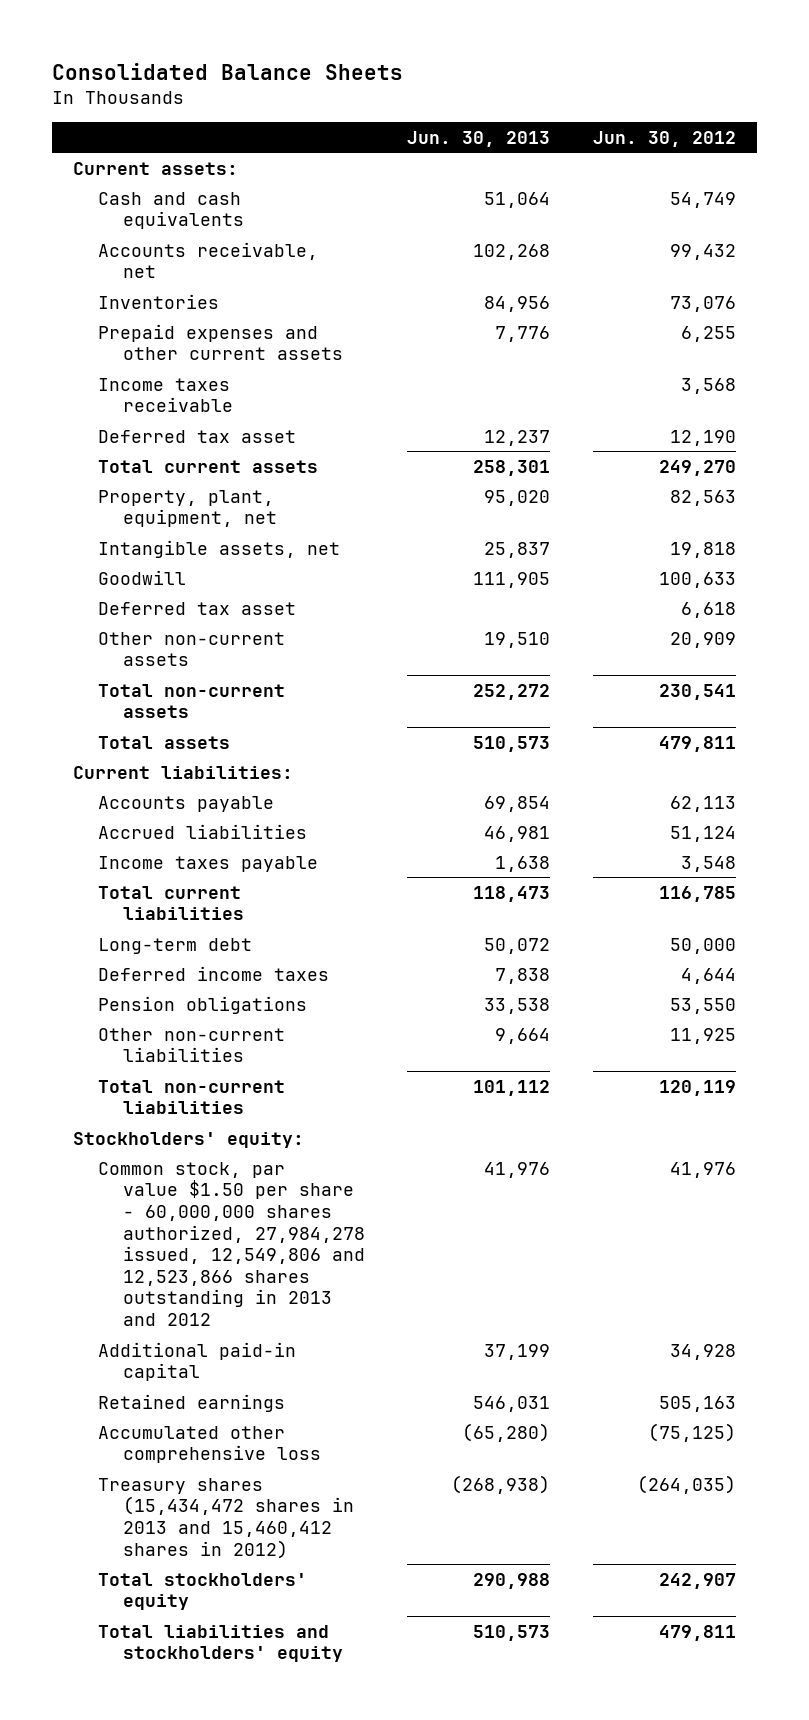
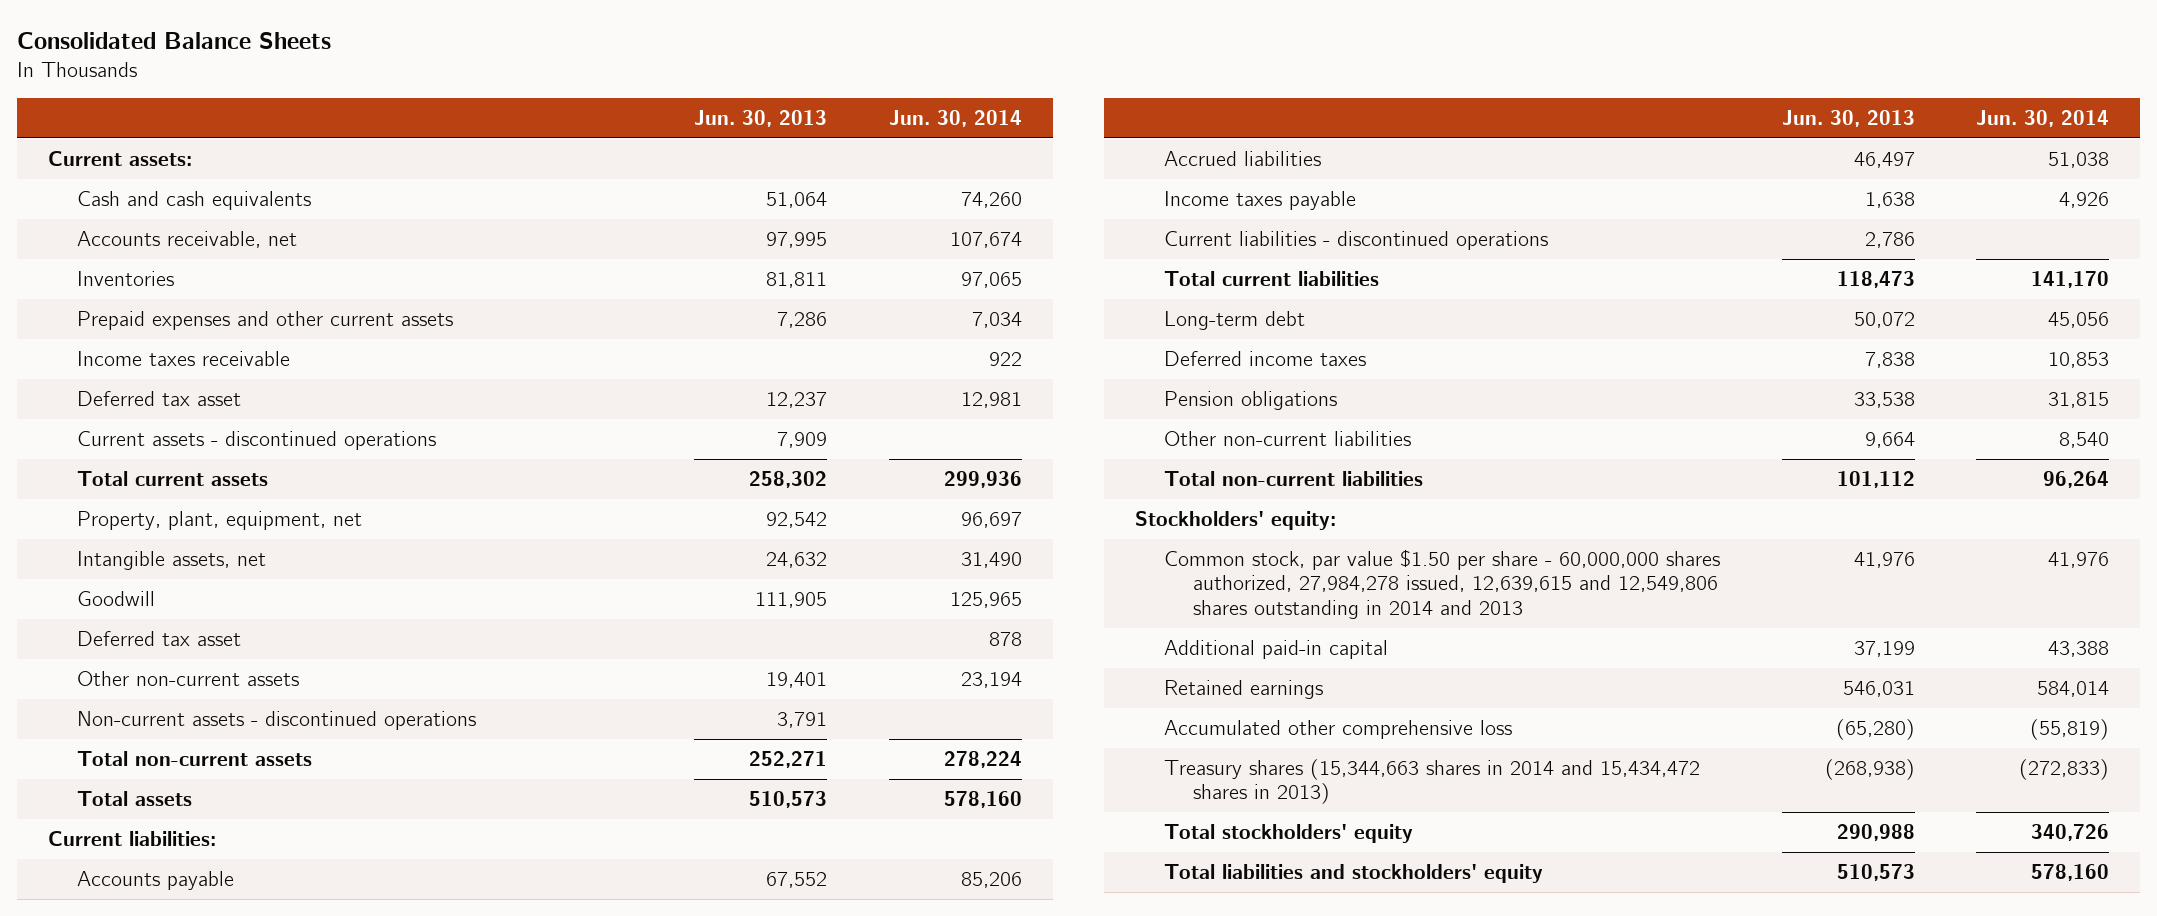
- | Jun. 30, 2013 | Jun. 30, 2012
+ | Jun. 30, 2013 | Jun. 30, 2014
- Accounts receivable, net | 102,268 | 99,432
- Inventories | 84,956 | 73,076
- Prepaid expenses and other current assets | 7,776 | 6,255
+ Accounts receivable, net | 97,995 | 107,674
+ Inventories | 81,811 | 97,065
+ Prepaid expenses and other current assets | 7,286 | 7,034
- Total current assets | 258,301 | 249,270
- Property, plant, equipment, net | 95,020 | 82,563
- Intangible assets, net | 25,837 | 19,818
+ Current assets - discontinued operations | 7,909 |
+ Total current assets | 258,302 | 299,936
+ Property, plant, equipment, net | 92,542 | 96,697
+ Intangible assets, net | 24,632 | 31,490
- Other non-current assets | 19,510 | 20,909
- Total non-current assets | 252,272 | 230,541
+ Other non-current assets | 19,401 | 23,194
+ Non-current assets - discontinued operations | 3,791 |
+ Total non-current assets | 252,271 | 278,224
- Accounts payable | 69,854 | 62,113
- Accrued liabilities | 46,981 | 51,124
+ Accounts payable | 67,552 | 85,206
+ Accrued liabilities | 46,497 | 51,038
+ Current liabilities - discontinued operations | 2,786 |
- Common stock, par value $1.50 per share - 60,000,000 shares authorized, 27,984,278 issued, 12,549,806 and 12,523,866 shares outstanding in 2013 and 2012 | 41,976 | 41,976
+ Common stock, par value $1.50 per share - 60,000,000 shares authorized, 27,984,278 issued, 12,639,615 and 12,549,806 shares outstanding in 2014 and 2013 | 41,976 | 41,976
- Treasury shares (15,434,472 shares in 2013 and 15,460,412 shares in 2012) | (268,938) | (264,035)
+ Treasury shares (15,344,663 shares in 2014 and 15,434,472 shares in 2013) | (268,938) | (272,833)

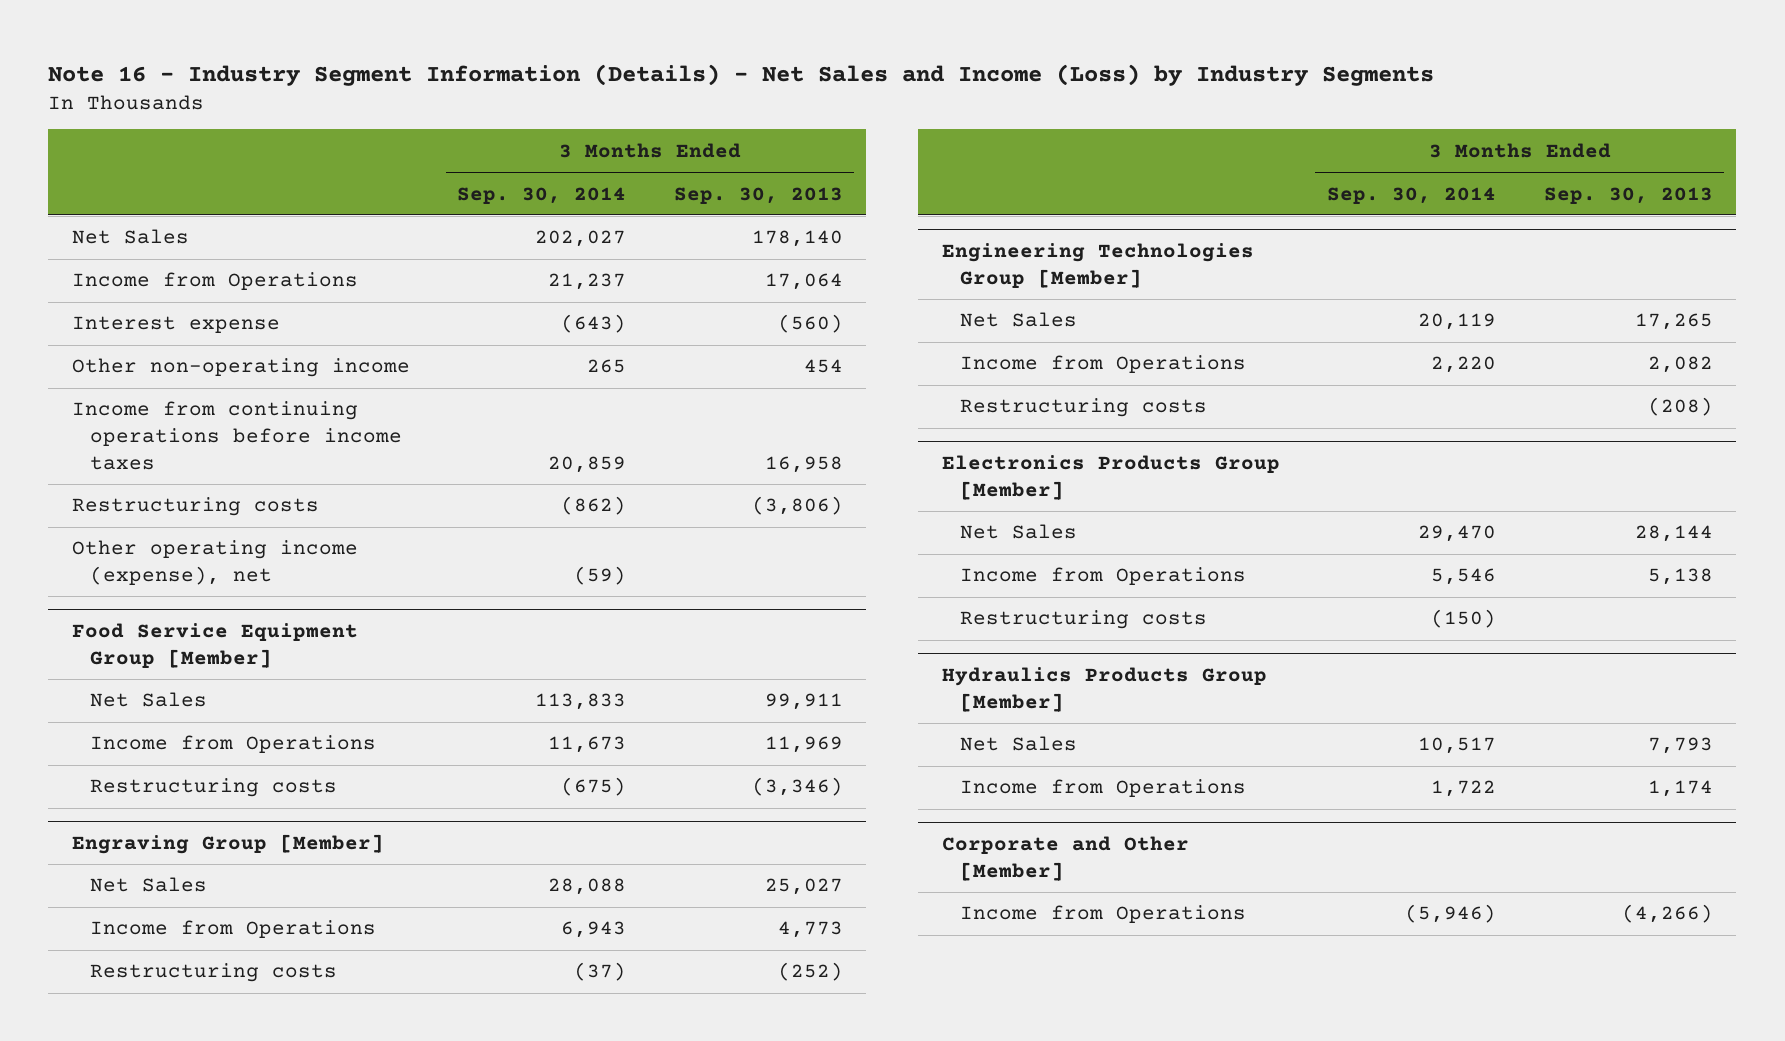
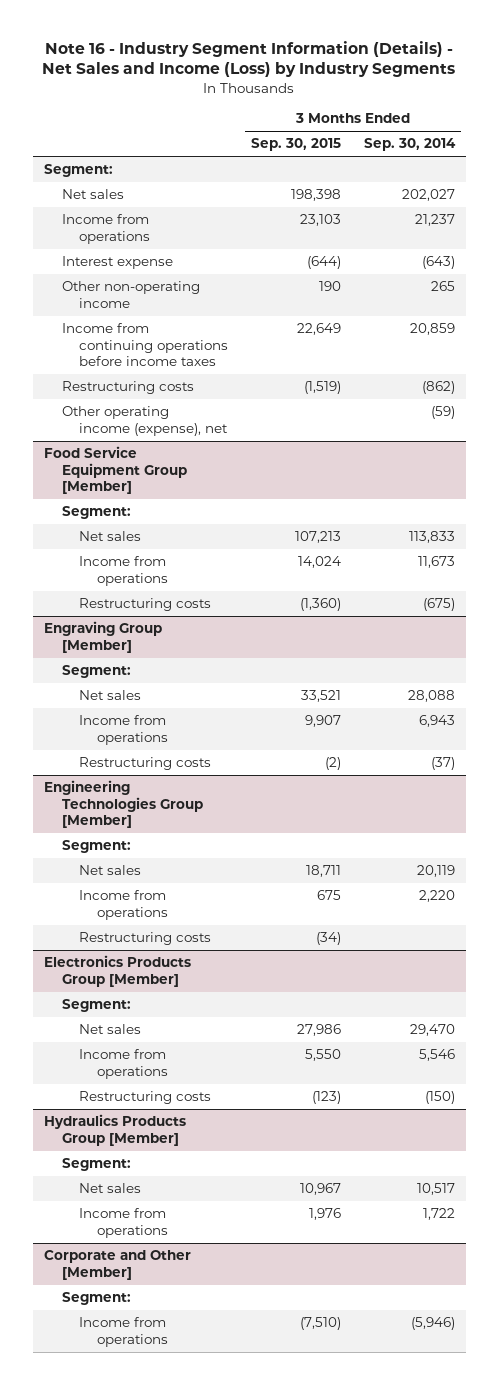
- | 3 Months Ended Sep. 30, 2014 | 3 Months Ended Sep. 30, 2013
+ | 3 Months Ended Sep. 30, 2015 | 3 Months Ended Sep. 30, 2014
- Net Sales | 202,027 | 178,140
- Income from Operations | 21,237 | 17,064
+ Segment:
+ Net sales | 198,398 | 202,027
+ Income from operations | 23,103 | 21,237
@ Food Service Equipment Group [Member]
- Net Sales | 113,833 | 99,911
- Income from Operations | 11,673 | 11,969
+ Segment:
+ Net sales | 107,213 | 113,833
+ Income from operations | 14,024 | 11,673
@ Engraving Group [Member]
- Net Sales | 28,088 | 25,027
- Income from Operations | 6,943 | 4,773
+ Segment:
+ Net sales | 33,521 | 28,088
+ Income from operations | 9,907 | 6,943
@ Engineering Technologies Group [Member]
- Net Sales | 20,119 | 17,265
- Income from Operations | 2,220 | 2,082
+ Segment:
+ Net sales | 18,711 | 20,119
+ Income from operations | 675 | 2,220
@ Electronics Products Group [Member]
- Net Sales | 29,470 | 28,144
- Income from Operations | 5,546 | 5,138
+ Segment:
+ Net sales | 27,986 | 29,470
+ Income from operations | 5,550 | 5,546
@ Hydraulics Products Group [Member]
- Net Sales | 10,517 | 7,793
- Income from Operations | 1,722 | 1,174
+ Segment:
+ Net sales | 10,967 | 10,517
+ Income from operations | 1,976 | 1,722
@ Corporate and Other [Member]
- Income from Operations | (5,946) | (4,266)
+ Segment:
+ Income from operations | (7,510) | (5,946)

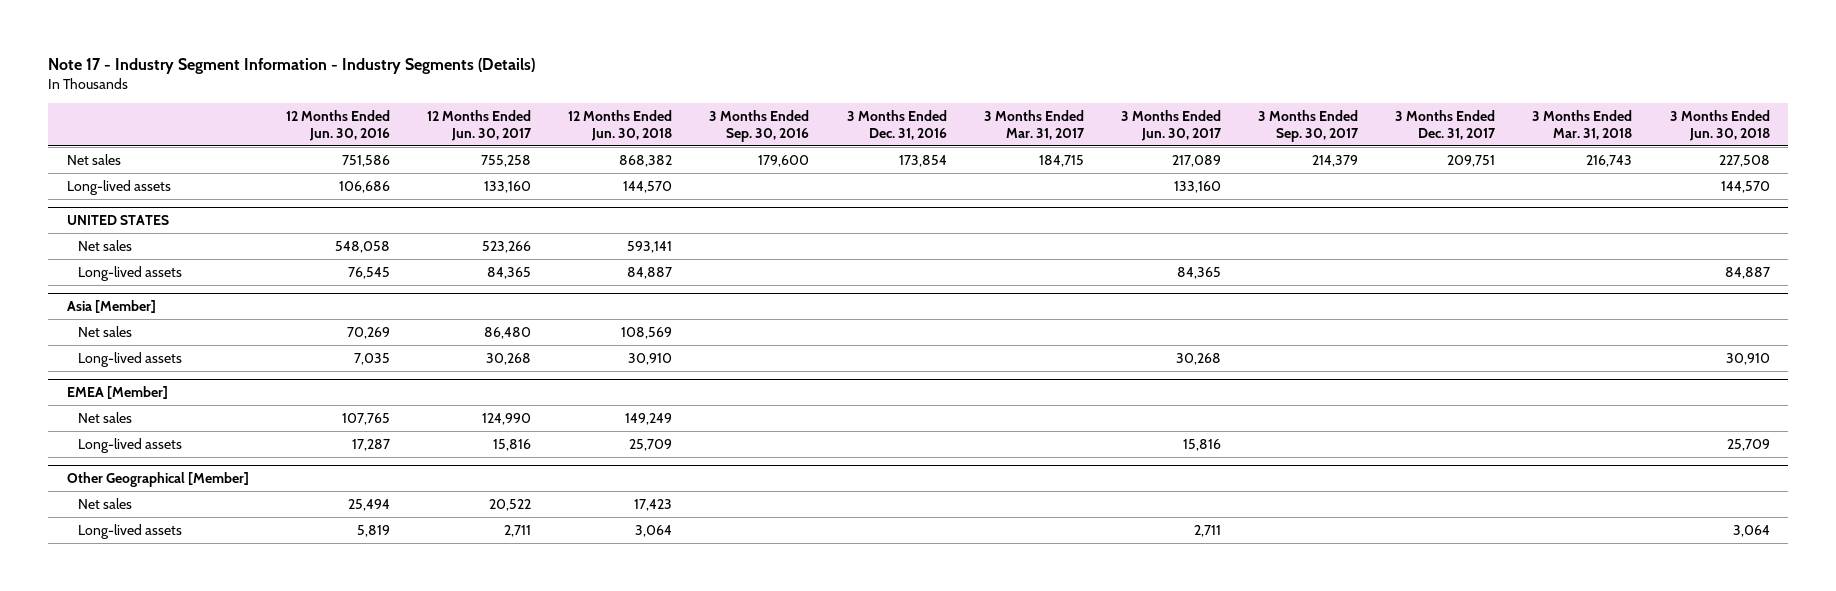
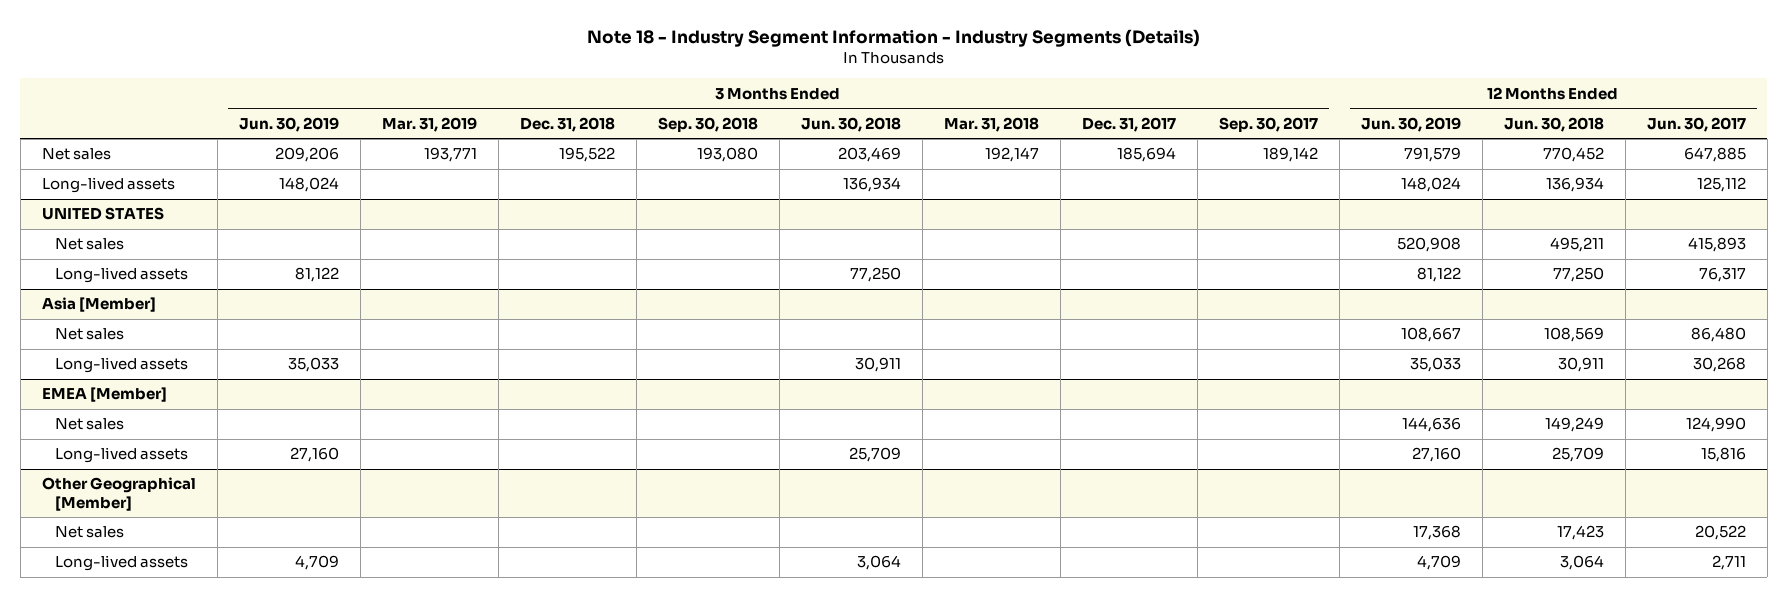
- Note 17 - Industry Segment Information - Industry Segments (Details)
+ Note 18 - Industry Segment Information - Industry Segments (Details)
- | 12 Months Ended Jun. 30, 2016 | 12 Months Ended Jun. 30, 2017 | 12 Months Ended Jun. 30, 2018 | 3 Months Ended Sep. 30, 2016 | 3 Months Ended Dec. 31, 2016 | 3 Months Ended Mar. 31, 2017 | 3 Months Ended Jun. 30, 2017 | 3 Months Ended Sep. 30, 2017 | 3 Months Ended Dec. 31, 2017 | 3 Months Ended Mar. 31, 2018 | 3 Months Ended Jun. 30, 2018
+ | 3 Months Ended Jun. 30, 2019 | 3 Months Ended Mar. 31, 2019 | 3 Months Ended Dec. 31, 2018 | 3 Months Ended Sep. 30, 2018 | 3 Months Ended Jun. 30, 2018 | 3 Months Ended Mar. 31, 2018 | 3 Months Ended Dec. 31, 2017 | 3 Months Ended Sep. 30, 2017 | 12 Months Ended Jun. 30, 2019 | 12 Months Ended Jun. 30, 2018 | 12 Months Ended Jun. 30, 2017
- Net sales | 751,586 | 755,258 | 868,382 | 179,600 | 173,854 | 184,715 | 217,089 | 214,379 | 209,751 | 216,743 | 227,508
- Long-lived assets | 106,686 | 133,160 | 144,570 | | | | 133,160 | | | | 144,570
+ Net sales | 209,206 | 193,771 | 195,522 | 193,080 | 203,469 | 192,147 | 185,694 | 189,142 | 791,579 | 770,452 | 647,885
+ Long-lived assets | 148,024 | | | | 136,934 | | | | 148,024 | 136,934 | 125,112
@ UNITED STATES
- Net sales | 548,058 | 523,266 | 593,141 | | | | | | | |
- Long-lived assets | 76,545 | 84,365 | 84,887 | | | | 84,365 | | | | 84,887
+ Net sales | | | | | | | | | 520,908 | 495,211 | 415,893
+ Long-lived assets | 81,122 | | | | 77,250 | | | | 81,122 | 77,250 | 76,317
@ Asia [Member]
- Long-lived assets | 7,035 | 30,268 | 30,910 | | | | 30,268 | | | | 30,910
+ Long-lived assets | 35,033 | | | | 30,911 | | | | 35,033 | 30,911 | 30,268

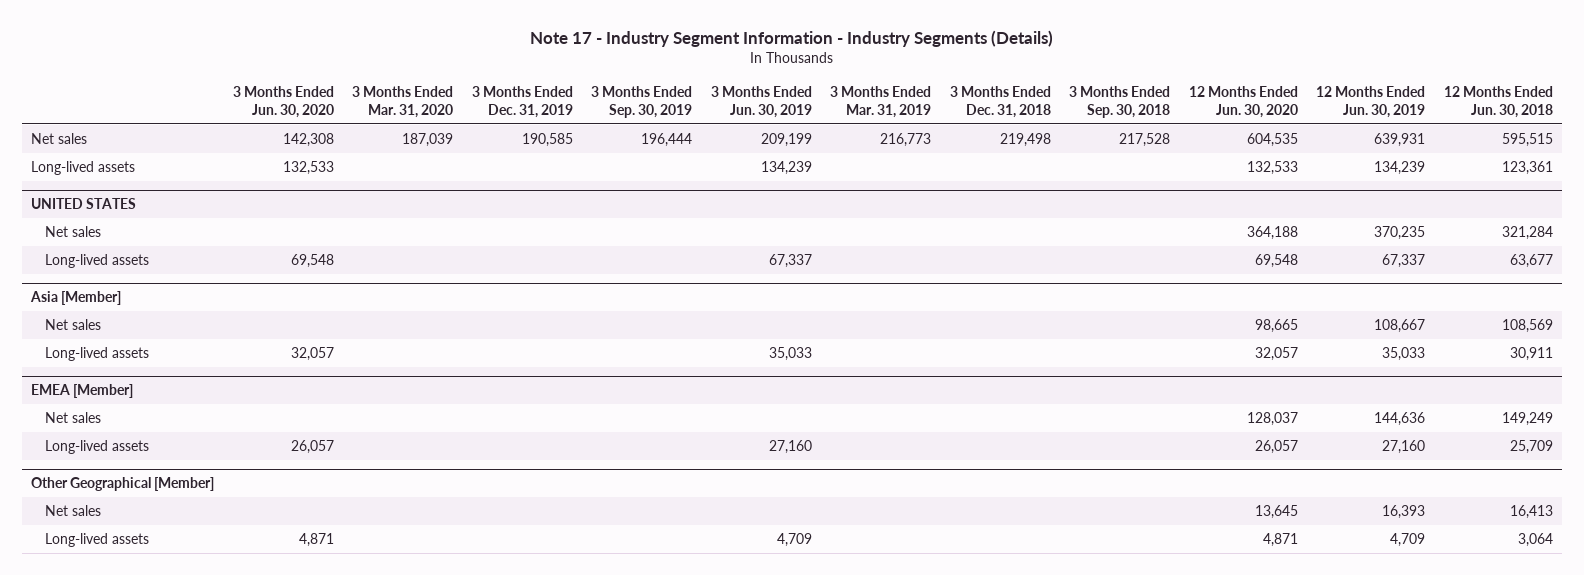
- Note 18 - Industry Segment Information - Industry Segments (Details)
+ Note 17 - Industry Segment Information - Industry Segments (Details)
- | 3 Months Ended Jun. 30, 2019 | 3 Months Ended Mar. 31, 2019 | 3 Months Ended Dec. 31, 2018 | 3 Months Ended Sep. 30, 2018 | 3 Months Ended Jun. 30, 2018 | 3 Months Ended Mar. 31, 2018 | 3 Months Ended Dec. 31, 2017 | 3 Months Ended Sep. 30, 2017 | 12 Months Ended Jun. 30, 2019 | 12 Months Ended Jun. 30, 2018 | 12 Months Ended Jun. 30, 2017
+ | 3 Months Ended Jun. 30, 2020 | 3 Months Ended Mar. 31, 2020 | 3 Months Ended Dec. 31, 2019 | 3 Months Ended Sep. 30, 2019 | 3 Months Ended Jun. 30, 2019 | 3 Months Ended Mar. 31, 2019 | 3 Months Ended Dec. 31, 2018 | 3 Months Ended Sep. 30, 2018 | 12 Months Ended Jun. 30, 2020 | 12 Months Ended Jun. 30, 2019 | 12 Months Ended Jun. 30, 2018
- Net sales | 209,206 | 193,771 | 195,522 | 193,080 | 203,469 | 192,147 | 185,694 | 189,142 | 791,579 | 770,452 | 647,885
- Long-lived assets | 148,024 | | | | 136,934 | | | | 148,024 | 136,934 | 125,112
+ Net sales | 142,308 | 187,039 | 190,585 | 196,444 | 209,199 | 216,773 | 219,498 | 217,528 | 604,535 | 639,931 | 595,515
+ Long-lived assets | 132,533 | | | | 134,239 | | | | 132,533 | 134,239 | 123,361
@ UNITED STATES
- Net sales | | | | | | | | | 520,908 | 495,211 | 415,893
- Long-lived assets | 81,122 | | | | 77,250 | | | | 81,122 | 77,250 | 76,317
+ Net sales | | | | | | | | | 364,188 | 370,235 | 321,284
+ Long-lived assets | 69,548 | | | | 67,337 | | | | 69,548 | 67,337 | 63,677
@ Other Geographical [Member]
- Net sales | | | | | | | | | 17,368 | 17,423 | 20,522
+ Net sales | | | | | | | | | 13,645 | 16,393 | 16,413

